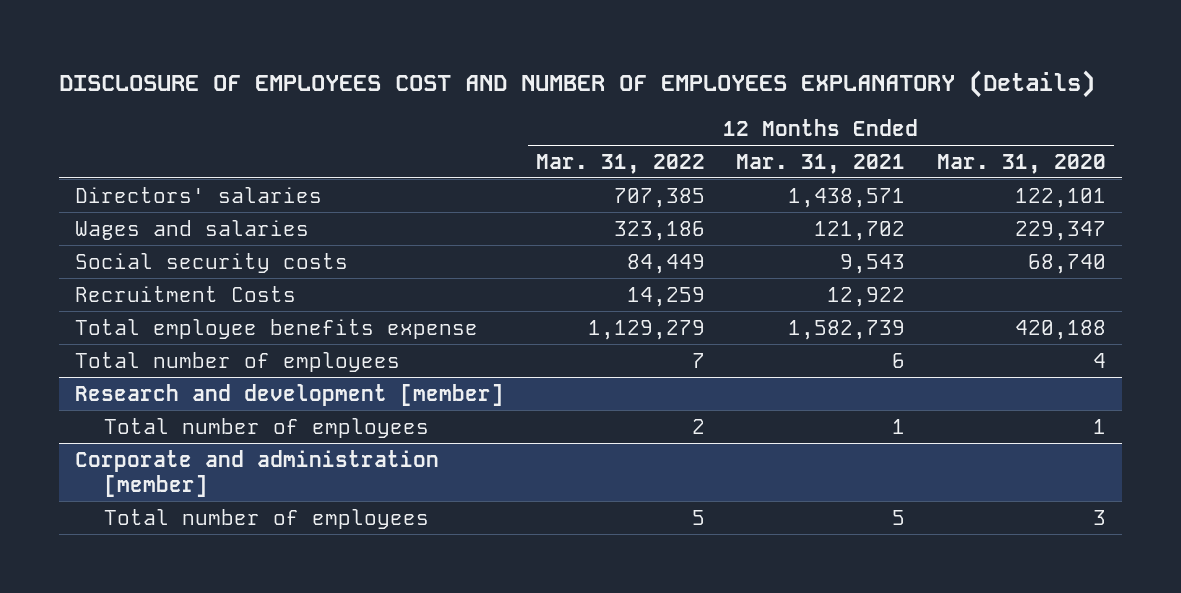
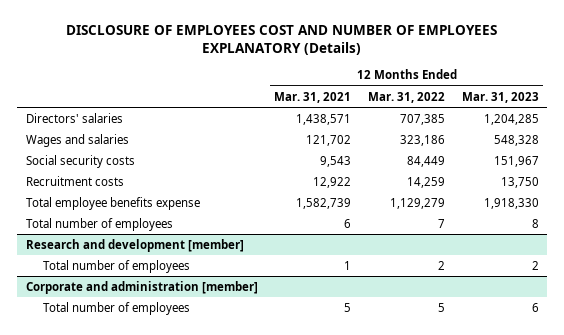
- | 12 Months Ended Mar. 31, 2022 | 12 Months Ended Mar. 31, 2021 | 12 Months Ended Mar. 31, 2020
+ | 12 Months Ended Mar. 31, 2021 | 12 Months Ended Mar. 31, 2022 | 12 Months Ended Mar. 31, 2023
- Recruitment Costs | 14,259 | 12,922 |
+ Recruitment costs | 12,922 | 14,259 | 13,750

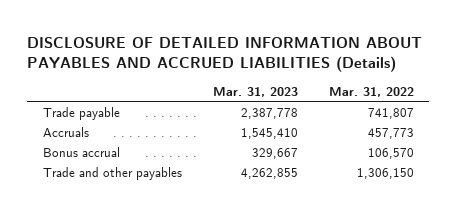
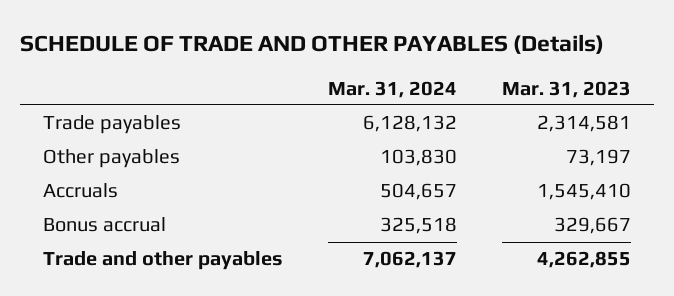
- DISCLOSURE OF DETAILED INFORMATION ABOUT PAYABLES AND ACCRUED LIABILITIES (Details)
+ SCHEDULE OF TRADE AND OTHER PAYABLES (Details)
- | Mar. 31, 2023 | Mar. 31, 2022
+ | Mar. 31, 2024 | Mar. 31, 2023
- Trade payable | 2,387,778 | 741,807
+ Trade payables | 6,128,132 | 2,314,581
+ Other payables | 103,830 | 73,197

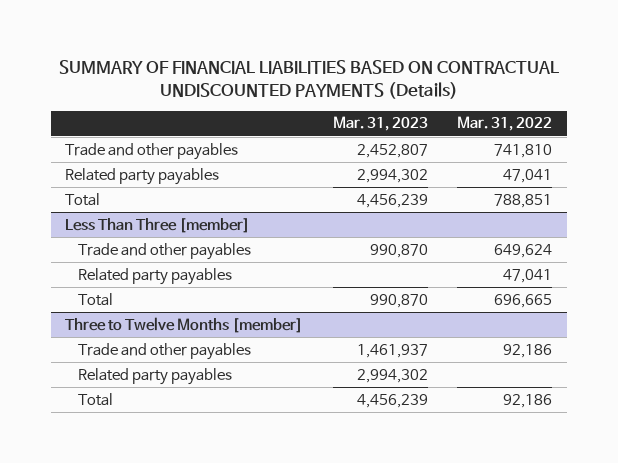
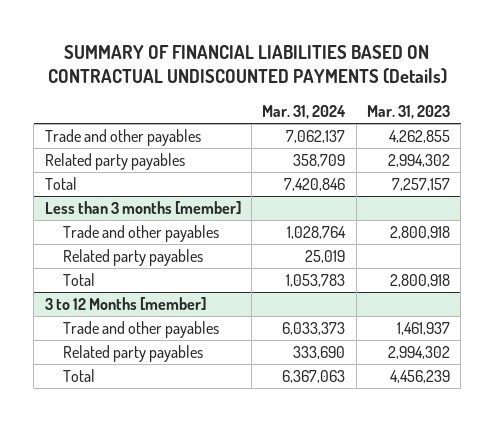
- | Mar. 31, 2023 | Mar. 31, 2022
+ | Mar. 31, 2024 | Mar. 31, 2023
- Trade and other payables | 2,452,807 | 741,810
+ Trade and other payables | 7,062,137 | 4,262,855
- Total | 4,456,239 | 788,851
- Less Than Three [member]
- Trade and other payables | 990,870 | 649,624
+ Total | 7,420,846 | 7,257,157
+ Less than 3 months [member]
+ Trade and other payables | 1,028,764 | 2,800,918
- Total | 990,870 | 696,665
- Three to Twelve Months [member]
+ Total | 1,053,783 | 2,800,918
+ 3 to 12 Months [member]

